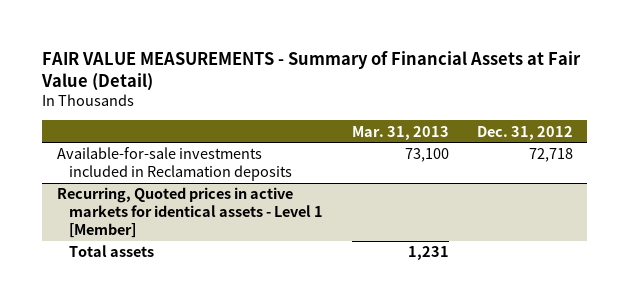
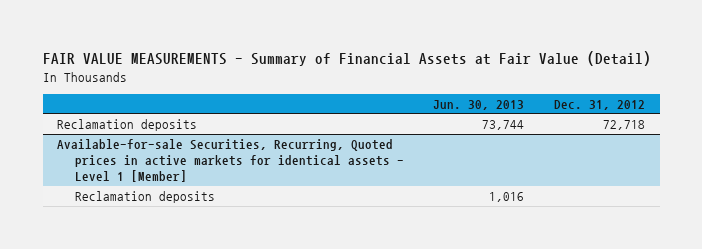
- | Mar. 31, 2013 | Dec. 31, 2012
+ | Jun. 30, 2013 | Dec. 31, 2012
- Available-for-sale investments included in Reclamation deposits | 73,100 | 72,718
- Recurring, Quoted prices in active markets for identical assets - Level 1 [Member]
- Total assets | 1,231 |
+ Reclamation deposits | 73,744 | 72,718
+ Available-for-sale Securities, Recurring, Quoted prices in active markets for identical assets - Level 1 [Member]
+ Reclamation deposits | 1,016 |

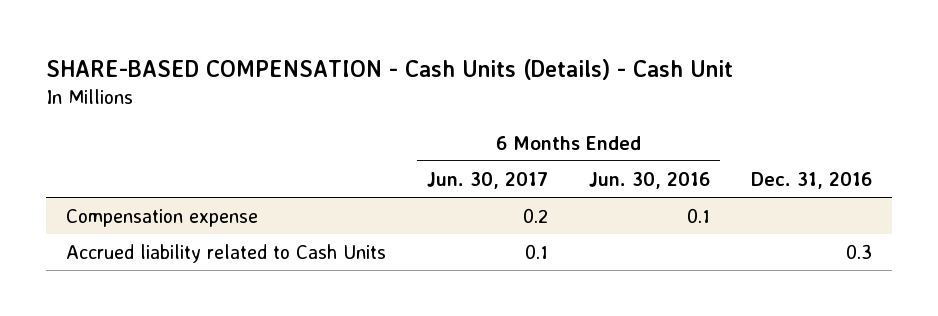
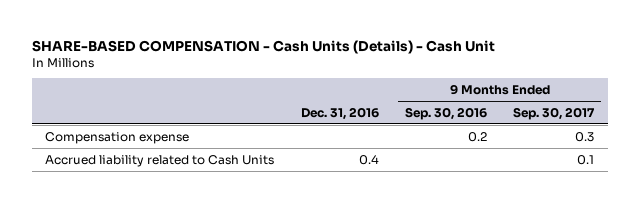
- | 6 Months Ended Jun. 30, 2017 | 6 Months Ended Jun. 30, 2016 | Dec. 31, 2016
+ | Dec. 31, 2016 | 9 Months Ended Sep. 30, 2016 | 9 Months Ended Sep. 30, 2017
- Accrued liability related to Cash Units | 0.1 | | 0.3
+ Accrued liability related to Cash Units | 0.4 | | 0.1

